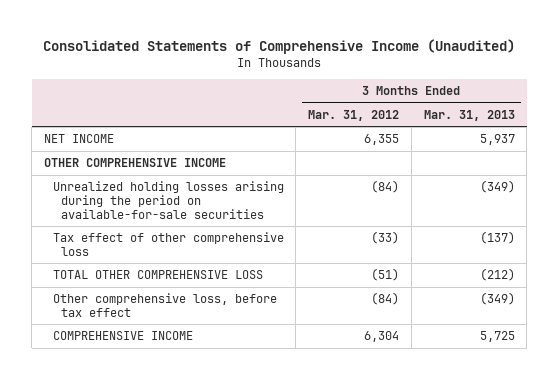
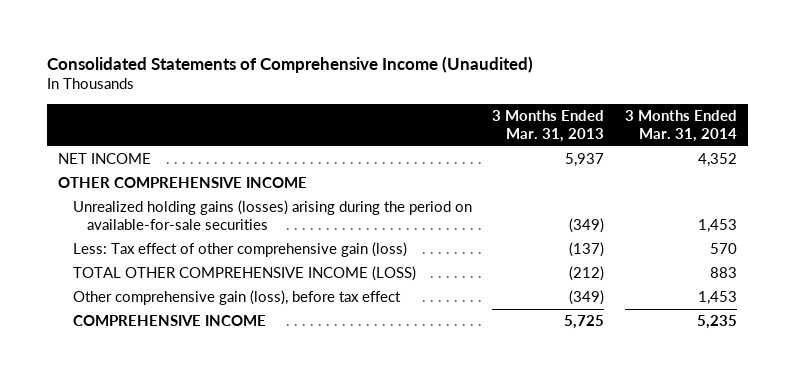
- | 3 Months Ended Mar. 31, 2012 | 3 Months Ended Mar. 31, 2013
+ | 3 Months Ended Mar. 31, 2013 | 3 Months Ended Mar. 31, 2014
- Unrealized holding losses arising during the period on available-for-sale securities | (84) | (349)
- Tax effect of other comprehensive loss | (33) | (137)
- TOTAL OTHER COMPREHENSIVE LOSS | (51) | (212)
- Other comprehensive loss, before tax effect | (84) | (349)
+ Unrealized holding gains (losses) arising during the period on available-for-sale securities | (349) | 1,453
+ Less: Tax effect of other comprehensive gain (loss) | (137) | 570
+ TOTAL OTHER COMPREHENSIVE INCOME (LOSS) | (212) | 883
+ Other comprehensive gain (loss), before tax effect | (349) | 1,453

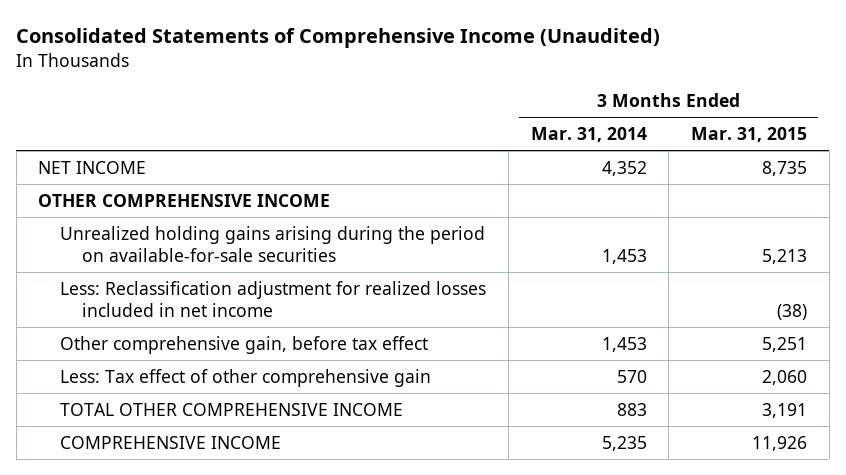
- | 3 Months Ended Mar. 31, 2013 | 3 Months Ended Mar. 31, 2014
+ | 3 Months Ended Mar. 31, 2014 | 3 Months Ended Mar. 31, 2015
- Unrealized holding gains (losses) arising during the period on available-for-sale securities | (349) | 1,453
- Less: Tax effect of other comprehensive gain (loss) | (137) | 570
- TOTAL OTHER COMPREHENSIVE INCOME (LOSS) | (212) | 883
- Other comprehensive gain (loss), before tax effect | (349) | 1,453
+ Unrealized holding gains arising during the period on available-for-sale securities | 1,453 | 5,213
+ Less: Reclassification adjustment for realized losses included in net income | | (38)
+ Other comprehensive gain, before tax effect | 1,453 | 5,251
+ Less: Tax effect of other comprehensive gain | 570 | 2,060
+ TOTAL OTHER COMPREHENSIVE INCOME | 883 | 3,191

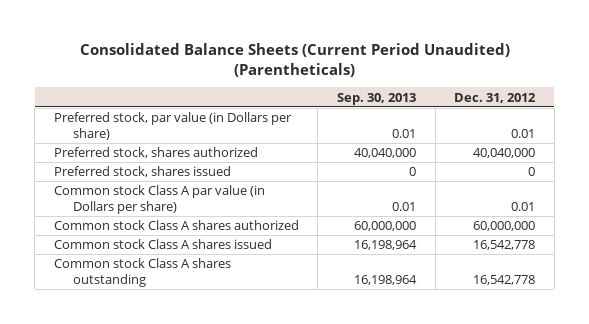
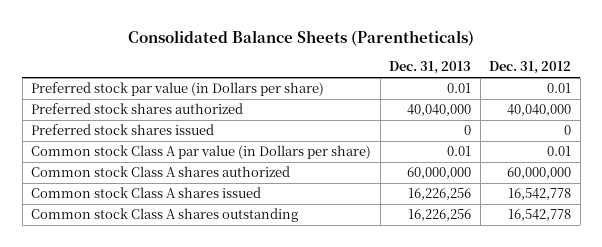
- Consolidated Balance Sheets (Current Period Unaudited) (Parentheticals)
+ Consolidated Balance Sheets (Parentheticals)
- | Sep. 30, 2013 | Dec. 31, 2012
+ | Dec. 31, 2013 | Dec. 31, 2012
- Preferred stock, par value (in Dollars per share) | 0.01 | 0.01
- Preferred stock, shares authorized | 40,040,000 | 40,040,000
- Preferred stock, shares issued | 0 | 0
+ Preferred stock par value (in Dollars per share) | 0.01 | 0.01
+ Preferred stock shares authorized | 40,040,000 | 40,040,000
+ Preferred stock shares issued | 0 | 0

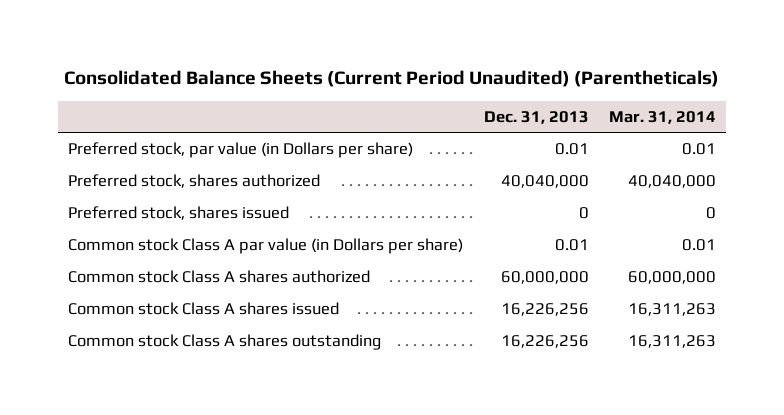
- Consolidated Balance Sheets (Parentheticals)
+ Consolidated Balance Sheets (Current Period Unaudited) (Parentheticals)
- | Dec. 31, 2013 | Dec. 31, 2012
+ | Dec. 31, 2013 | Mar. 31, 2014
- Preferred stock par value (in Dollars per share) | 0.01 | 0.01
- Preferred stock shares authorized | 40,040,000 | 40,040,000
- Preferred stock shares issued | 0 | 0
+ Preferred stock, par value (in Dollars per share) | 0.01 | 0.01
+ Preferred stock, shares authorized | 40,040,000 | 40,040,000
+ Preferred stock, shares issued | 0 | 0

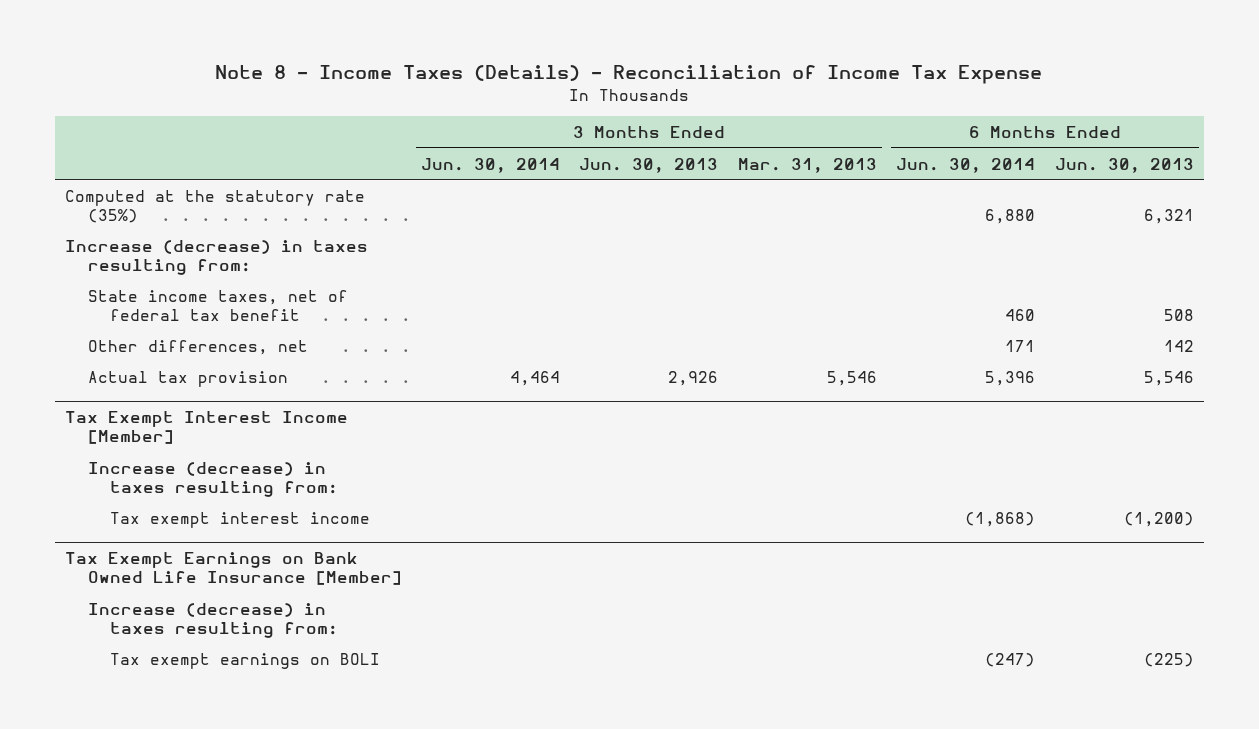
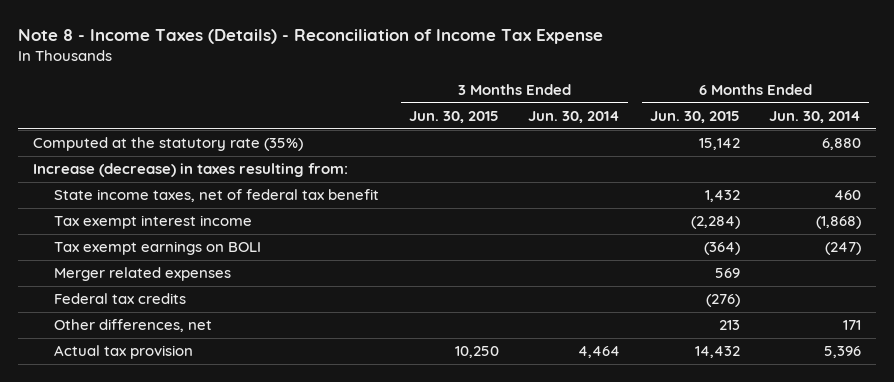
- | 3 Months Ended Jun. 30, 2014 | 3 Months Ended Jun. 30, 2013 | 3 Months Ended Mar. 31, 2013 | 6 Months Ended Jun. 30, 2014 | 6 Months Ended Jun. 30, 2013
+ | 3 Months Ended Jun. 30, 2015 | 3 Months Ended Jun. 30, 2014 | 6 Months Ended Jun. 30, 2015 | 6 Months Ended Jun. 30, 2014
- Tax Exempt Interest Income [Member]
- Increase (decrease) in taxes resulting from:
- Tax Exempt Earnings on Bank Owned Life Insurance [Member]
- Increase (decrease) in taxes resulting from:
+ Merger related expenses | | | 569 |
+ Federal tax credits | | | (276) |
moved down: Other differences, net | | | 213 | 171
moved down: Actual tax provision | 10,250 | 4,464 | 14,432 | 5,396

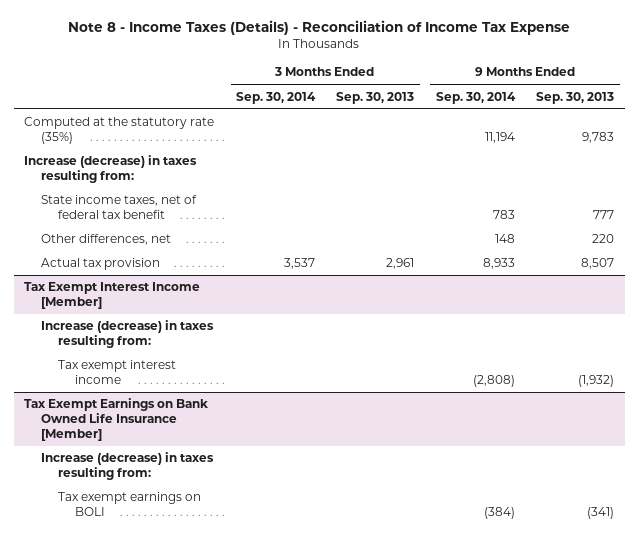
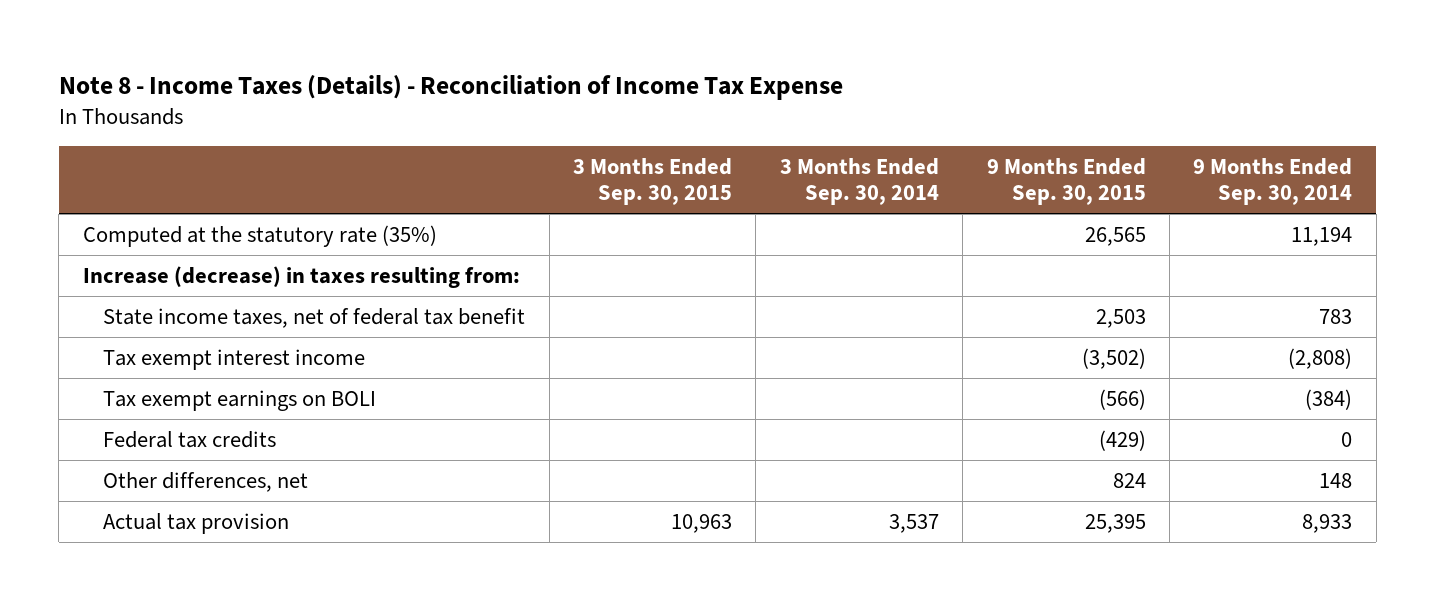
- | 3 Months Ended Sep. 30, 2014 | 3 Months Ended Sep. 30, 2013 | 9 Months Ended Sep. 30, 2014 | 9 Months Ended Sep. 30, 2013
+ | 3 Months Ended Sep. 30, 2015 | 3 Months Ended Sep. 30, 2014 | 9 Months Ended Sep. 30, 2015 | 9 Months Ended Sep. 30, 2014
- Tax Exempt Interest Income [Member]
- Increase (decrease) in taxes resulting from:
- Tax Exempt Earnings on Bank Owned Life Insurance [Member]
- Increase (decrease) in taxes resulting from:
+ Federal tax credits | | | (429) | 0
moved down: Other differences, net | | | 824 | 148
moved down: Actual tax provision | 10,963 | 3,537 | 25,395 | 8,933

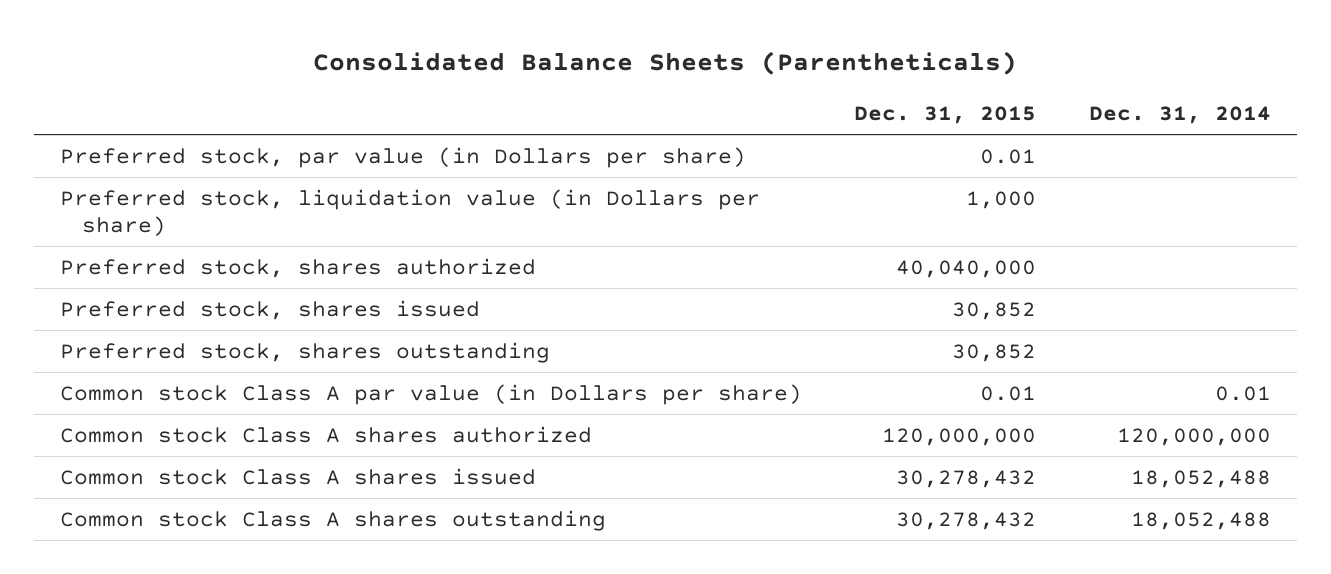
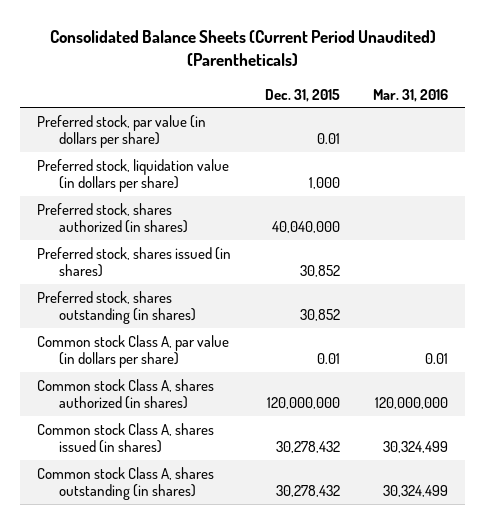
- Consolidated Balance Sheets (Parentheticals)
+ Consolidated Balance Sheets (Current Period Unaudited) (Parentheticals)
- | Dec. 31, 2015 | Dec. 31, 2014
+ | Dec. 31, 2015 | Mar. 31, 2016
- Preferred stock, par value (in Dollars per share) | 0.01 |
- Preferred stock, liquidation value (in Dollars per share) | 1,000 |
- Preferred stock, shares authorized | 40,040,000 |
- Preferred stock, shares issued | 30,852 |
- Preferred stock, shares outstanding | 30,852 |
- Common stock Class A par value (in Dollars per share) | 0.01 | 0.01
- Common stock Class A shares authorized | 120,000,000 | 120,000,000
- Common stock Class A shares issued | 30,278,432 | 18,052,488
- Common stock Class A shares outstanding | 30,278,432 | 18,052,488
+ Preferred stock, par value (in dollars per share) | 0.01 |
+ Preferred stock, liquidation value (in dollars per share) | 1,000 |
+ Preferred stock, shares authorized (in shares) | 40,040,000 |
+ Preferred stock, shares issued (in shares) | 30,852 |
+ Preferred stock, shares outstanding (in shares) | 30,852 |
+ Common stock Class A, par value (in dollars per share) | 0.01 | 0.01
+ Common stock Class A, shares authorized (in shares) | 120,000,000 | 120,000,000
+ Common stock Class A, shares issued (in shares) | 30,278,432 | 30,324,499
+ Common stock Class A, shares outstanding (in shares) | 30,278,432 | 30,324,499

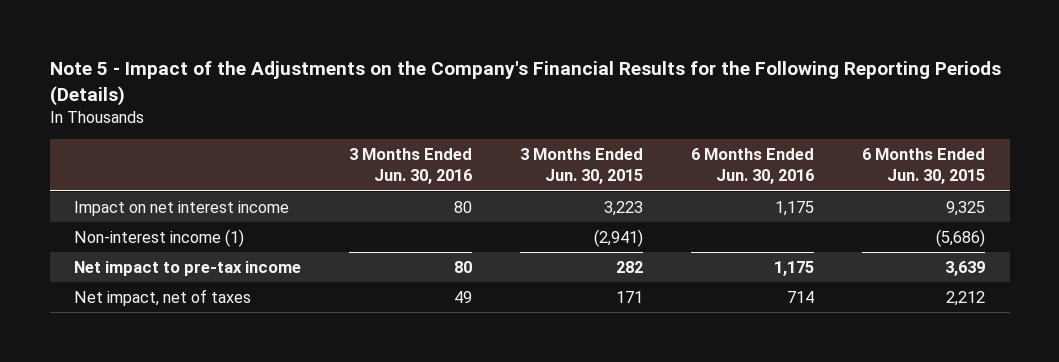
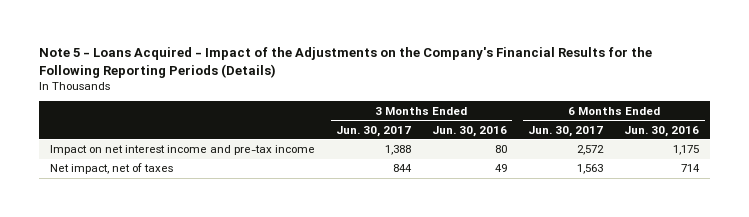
- Note 5 - Impact of the Adjustments on the Company's Financial Results for the Following Reporting Periods (Details)
+ Note 5 - Loans Acquired - Impact of the Adjustments on the Company's Financial Results for the Following Reporting Periods (Details)
- | 3 Months Ended Jun. 30, 2016 | 3 Months Ended Jun. 30, 2015 | 6 Months Ended Jun. 30, 2016 | 6 Months Ended Jun. 30, 2015
+ | 3 Months Ended Jun. 30, 2017 | 3 Months Ended Jun. 30, 2016 | 6 Months Ended Jun. 30, 2017 | 6 Months Ended Jun. 30, 2016
- Impact on net interest income | 80 | 3,223 | 1,175 | 9,325
- Non-interest income (1) | | (2,941) | | (5,686)
- Net impact to pre-tax income | 80 | 282 | 1,175 | 3,639
+ Impact on net interest income and pre-tax income | 1,388 | 80 | 2,572 | 1,175

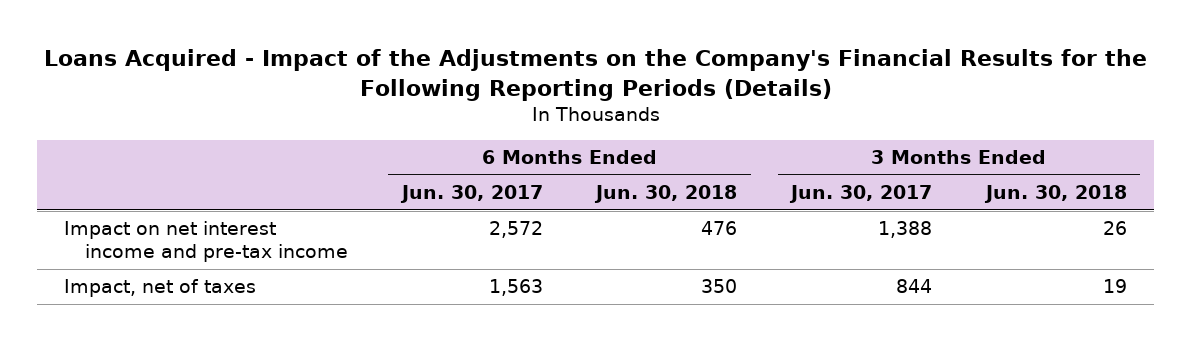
- Note 5 - Loans Acquired - Impact of the Adjustments on the Company's Financial Results for the Following Reporting Periods (Details)
+ Loans Acquired - Impact of the Adjustments on the Company's Financial Results for the Following Reporting Periods (Details)
- | 3 Months Ended Jun. 30, 2017 | 3 Months Ended Jun. 30, 2016 | 6 Months Ended Jun. 30, 2017 | 6 Months Ended Jun. 30, 2016
+ | 6 Months Ended Jun. 30, 2017 | 6 Months Ended Jun. 30, 2018 | 3 Months Ended Jun. 30, 2017 | 3 Months Ended Jun. 30, 2018
- Net impact, net of taxes | 844 | 49 | 1,563 | 714
+ Impact, net of taxes | 1,563 | 350 | 844 | 19

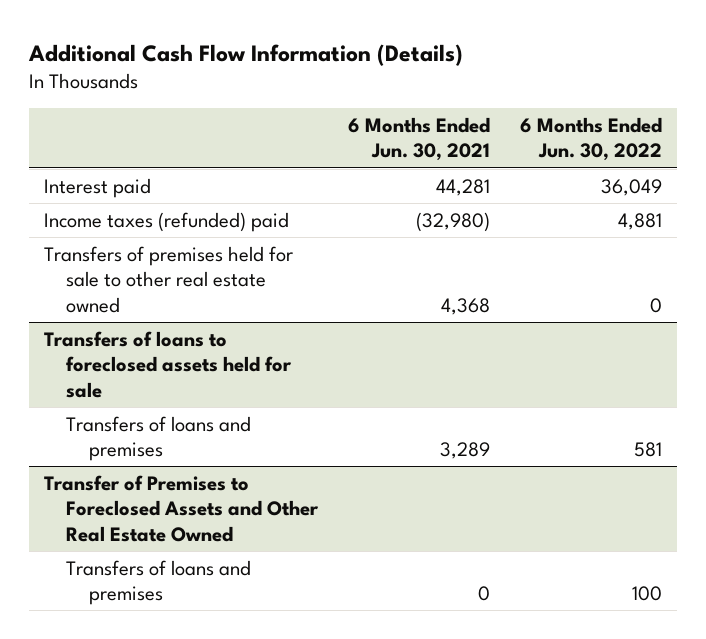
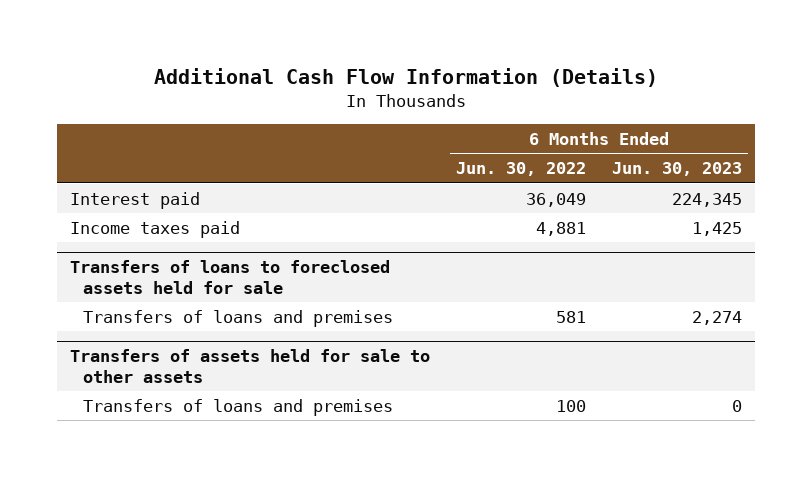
- | 6 Months Ended Jun. 30, 2021 | 6 Months Ended Jun. 30, 2022
+ | 6 Months Ended Jun. 30, 2022 | 6 Months Ended Jun. 30, 2023
- Income taxes (refunded) paid | (32,980) | 4,881
- Transfers of premises held for sale to other real estate owned | 4,368 | 0
+ Income taxes paid | 4,881 | 1,425
- Transfer of Premises to Foreclosed Assets and Other Real Estate Owned
+ Transfers of assets held for sale to other assets

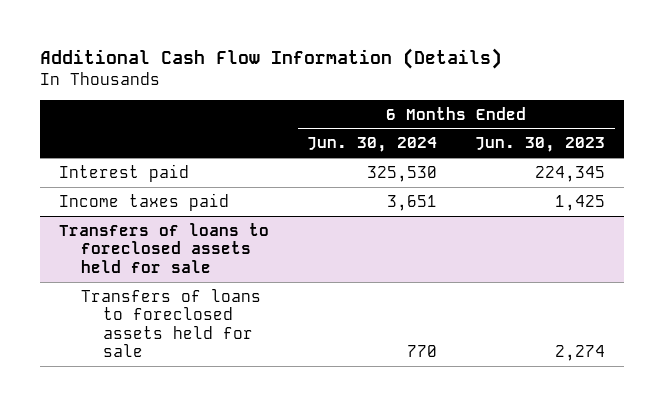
- | 6 Months Ended Jun. 30, 2022 | 6 Months Ended Jun. 30, 2023
+ | 6 Months Ended Jun. 30, 2024 | 6 Months Ended Jun. 30, 2023
@ Transfers of loans to foreclosed assets held for sale
- Transfers of loans and premises | 581 | 2,274
- Transfers of assets held for sale to other assets
- Transfers of loans and premises | 100 | 0
@ Transfers of loans to foreclosed assets held for sale
+ Transfers of loans to foreclosed assets held for sale | 770 | 2,274

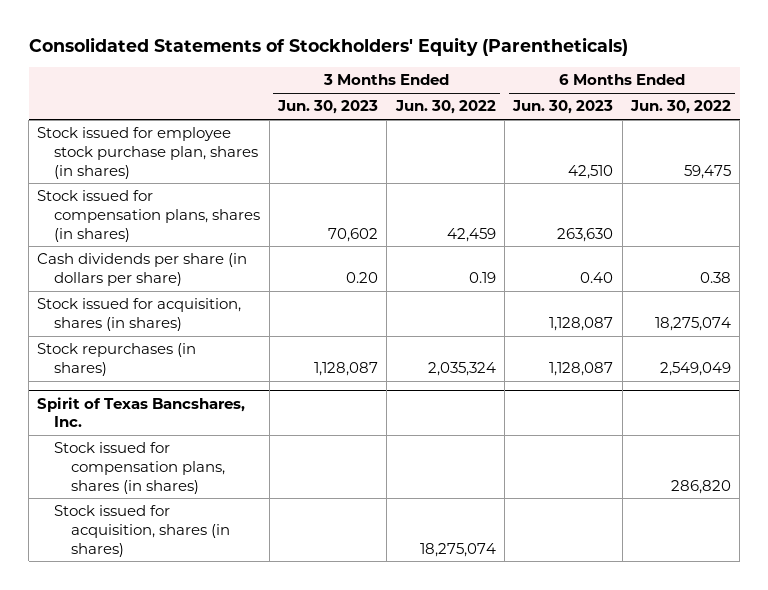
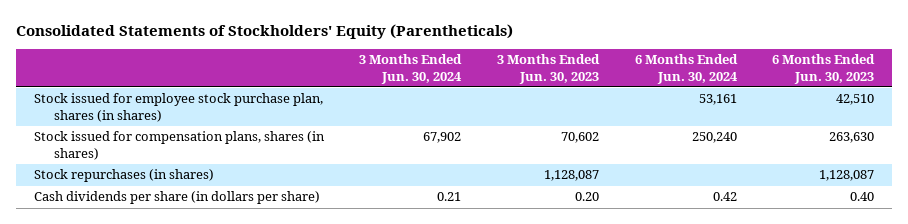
- | 3 Months Ended Jun. 30, 2023 | 3 Months Ended Jun. 30, 2022 | 6 Months Ended Jun. 30, 2023 | 6 Months Ended Jun. 30, 2022
+ | 3 Months Ended Jun. 30, 2024 | 3 Months Ended Jun. 30, 2023 | 6 Months Ended Jun. 30, 2024 | 6 Months Ended Jun. 30, 2023
- Stock issued for acquisition, shares (in shares) | | | 1,128,087 | 18,275,074
- Spirit of Texas Bancshares, Inc.
- Stock issued for compensation plans, shares (in shares) | | | | 286,820
- Stock issued for acquisition, shares (in shares) | | 18,275,074 | |
moved down: Cash dividends per share (in dollars per share) | 0.21 | 0.20 | 0.42 | 0.40

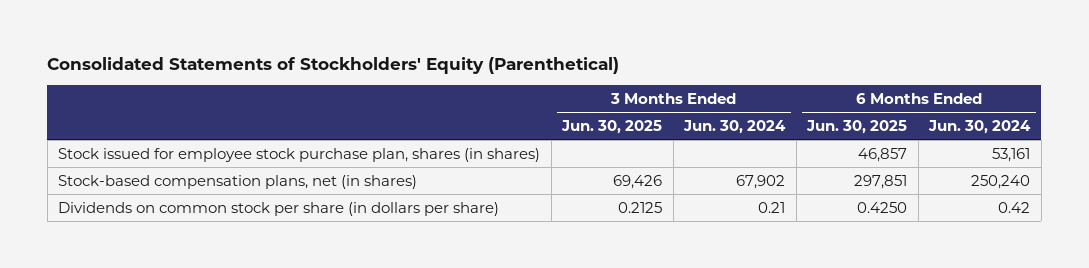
- Consolidated Statements of Stockholders' Equity (Parentheticals)
+ Consolidated Statements of Stockholders' Equity (Parenthetical)
- | 3 Months Ended Jun. 30, 2024 | 3 Months Ended Jun. 30, 2023 | 6 Months Ended Jun. 30, 2024 | 6 Months Ended Jun. 30, 2023
+ | 3 Months Ended Jun. 30, 2025 | 3 Months Ended Jun. 30, 2024 | 6 Months Ended Jun. 30, 2025 | 6 Months Ended Jun. 30, 2024
- Stock issued for compensation plans, shares (in shares) | 67,902 | 70,602 | 250,240 | 263,630
- Stock repurchases (in shares) | | 1,128,087 | | 1,128,087
- Cash dividends per share (in dollars per share) | 0.21 | 0.20 | 0.42 | 0.40
+ Stock-based compensation plans, net (in shares) | 69,426 | 67,902 | 297,851 | 250,240
+ Dividends on common stock per share (in dollars per share) | 0.2125 | 0.21 | 0.4250 | 0.42

